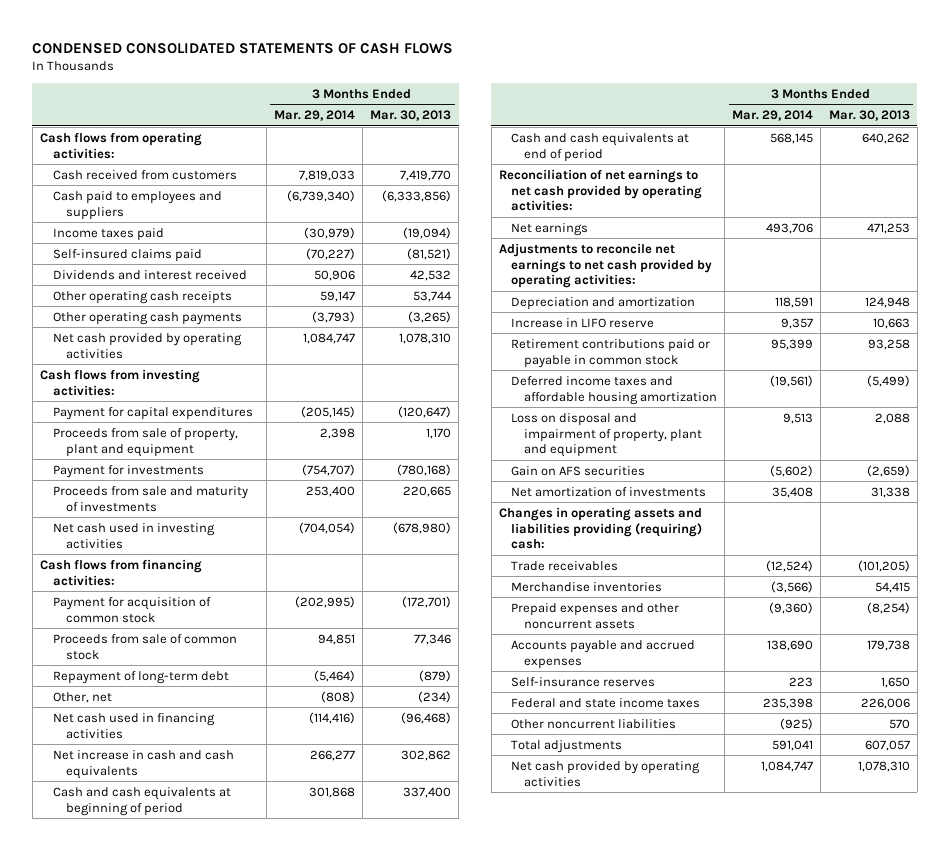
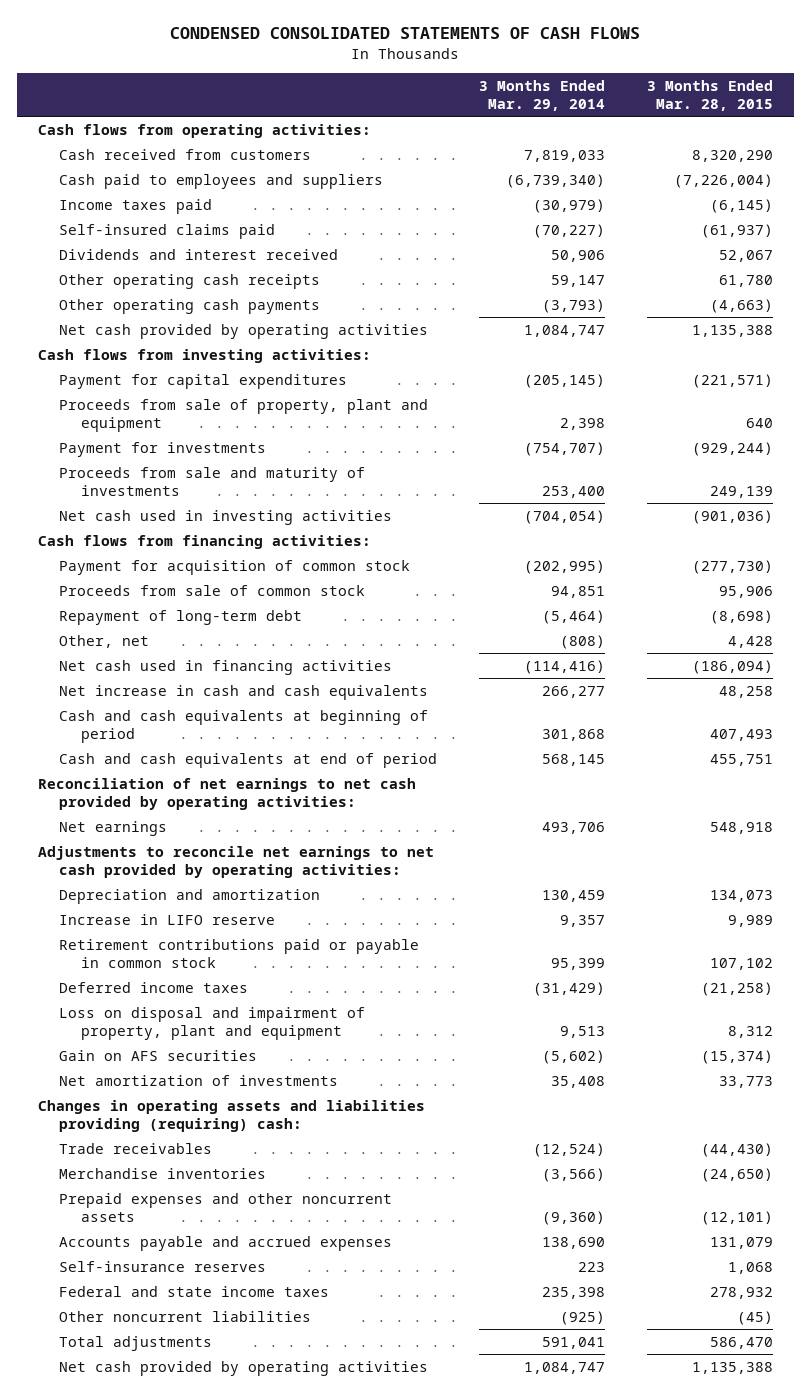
- | 3 Months Ended Mar. 29, 2014 | 3 Months Ended Mar. 30, 2013
+ | 3 Months Ended Mar. 29, 2014 | 3 Months Ended Mar. 28, 2015
- Depreciation and amortization | 118,591 | 124,948
+ Depreciation and amortization | 130,459 | 134,073
- Deferred income taxes and affordable housing amortization | (19,561) | (5,499)
+ Deferred income taxes | (31,429) | (21,258)

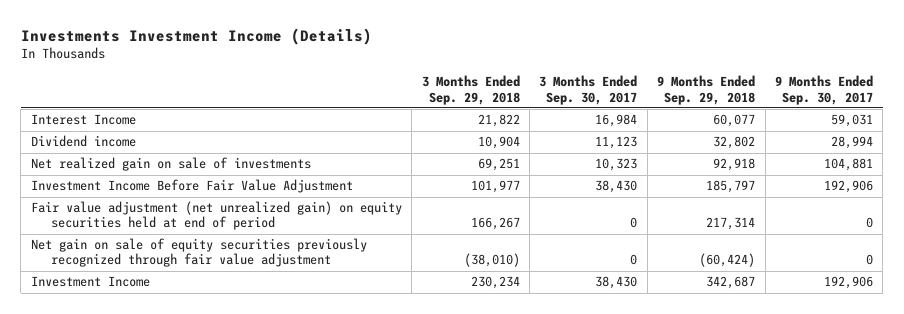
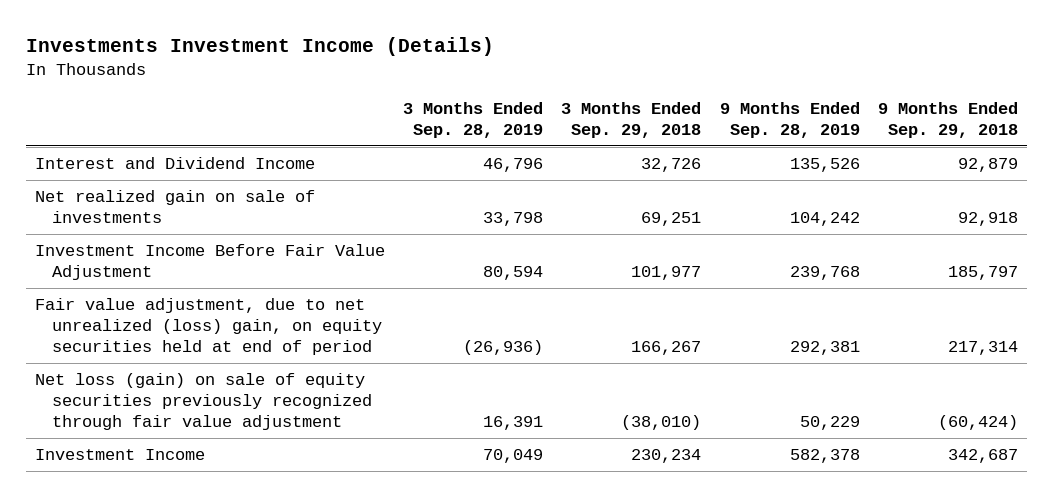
- | 3 Months Ended Sep. 29, 2018 | 3 Months Ended Sep. 30, 2017 | 9 Months Ended Sep. 29, 2018 | 9 Months Ended Sep. 30, 2017
+ | 3 Months Ended Sep. 28, 2019 | 3 Months Ended Sep. 29, 2018 | 9 Months Ended Sep. 28, 2019 | 9 Months Ended Sep. 29, 2018
- Interest Income | 21,822 | 16,984 | 60,077 | 59,031
- Dividend income | 10,904 | 11,123 | 32,802 | 28,994
+ Interest and Dividend Income | 46,796 | 32,726 | 135,526 | 92,879
- Fair value adjustment (net unrealized gain) on equity securities held at end of period | 166,267 | 0 | 217,314 | 0
- Net gain on sale of equity securities previously recognized through fair value adjustment | (38,010) | 0 | (60,424) | 0
+ Fair value adjustment, due to net unrealized (loss) gain, on equity securities held at end of period | (26,936) | 166,267 | 292,381 | 217,314
+ Net loss (gain) on sale of equity securities previously recognized through fair value adjustment | 16,391 | (38,010) | 50,229 | (60,424)

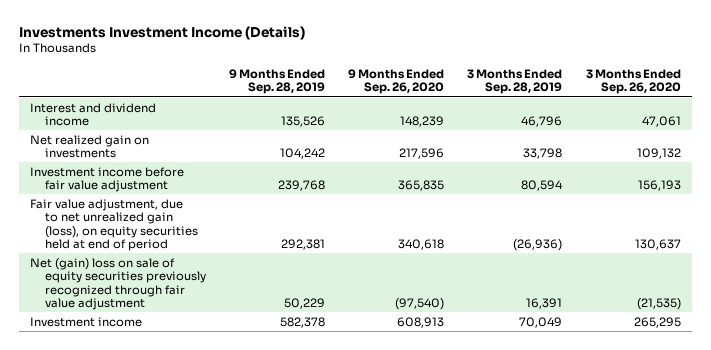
- | 3 Months Ended Sep. 28, 2019 | 3 Months Ended Sep. 29, 2018 | 9 Months Ended Sep. 28, 2019 | 9 Months Ended Sep. 29, 2018
+ | 9 Months Ended Sep. 28, 2019 | 9 Months Ended Sep. 26, 2020 | 3 Months Ended Sep. 28, 2019 | 3 Months Ended Sep. 26, 2020
- Interest and Dividend Income | 46,796 | 32,726 | 135,526 | 92,879
- Net realized gain on sale of investments | 33,798 | 69,251 | 104,242 | 92,918
- Investment Income Before Fair Value Adjustment | 80,594 | 101,977 | 239,768 | 185,797
- Fair value adjustment, due to net unrealized (loss) gain, on equity securities held at end of period | (26,936) | 166,267 | 292,381 | 217,314
- Net loss (gain) on sale of equity securities previously recognized through fair value adjustment | 16,391 | (38,010) | 50,229 | (60,424)
- Investment Income | 70,049 | 230,234 | 582,378 | 342,687
+ Interest and dividend income | 135,526 | 148,239 | 46,796 | 47,061
+ Net realized gain on investments | 104,242 | 217,596 | 33,798 | 109,132
+ Investment income before fair value adjustment | 239,768 | 365,835 | 80,594 | 156,193
+ Fair value adjustment, due to net unrealized gain (loss), on equity securities held at end of period | 292,381 | 340,618 | (26,936) | 130,637
+ Net (gain) loss on sale of equity securities previously recognized through fair value adjustment | 50,229 | (97,540) | 16,391 | (21,535)
+ Investment income | 582,378 | 608,913 | 70,049 | 265,295

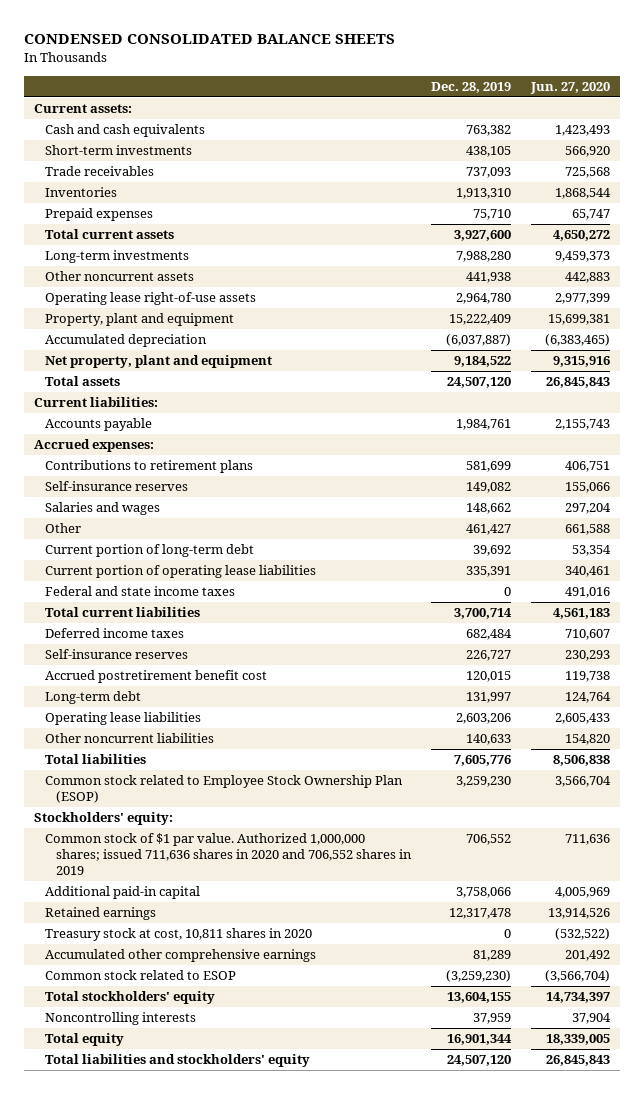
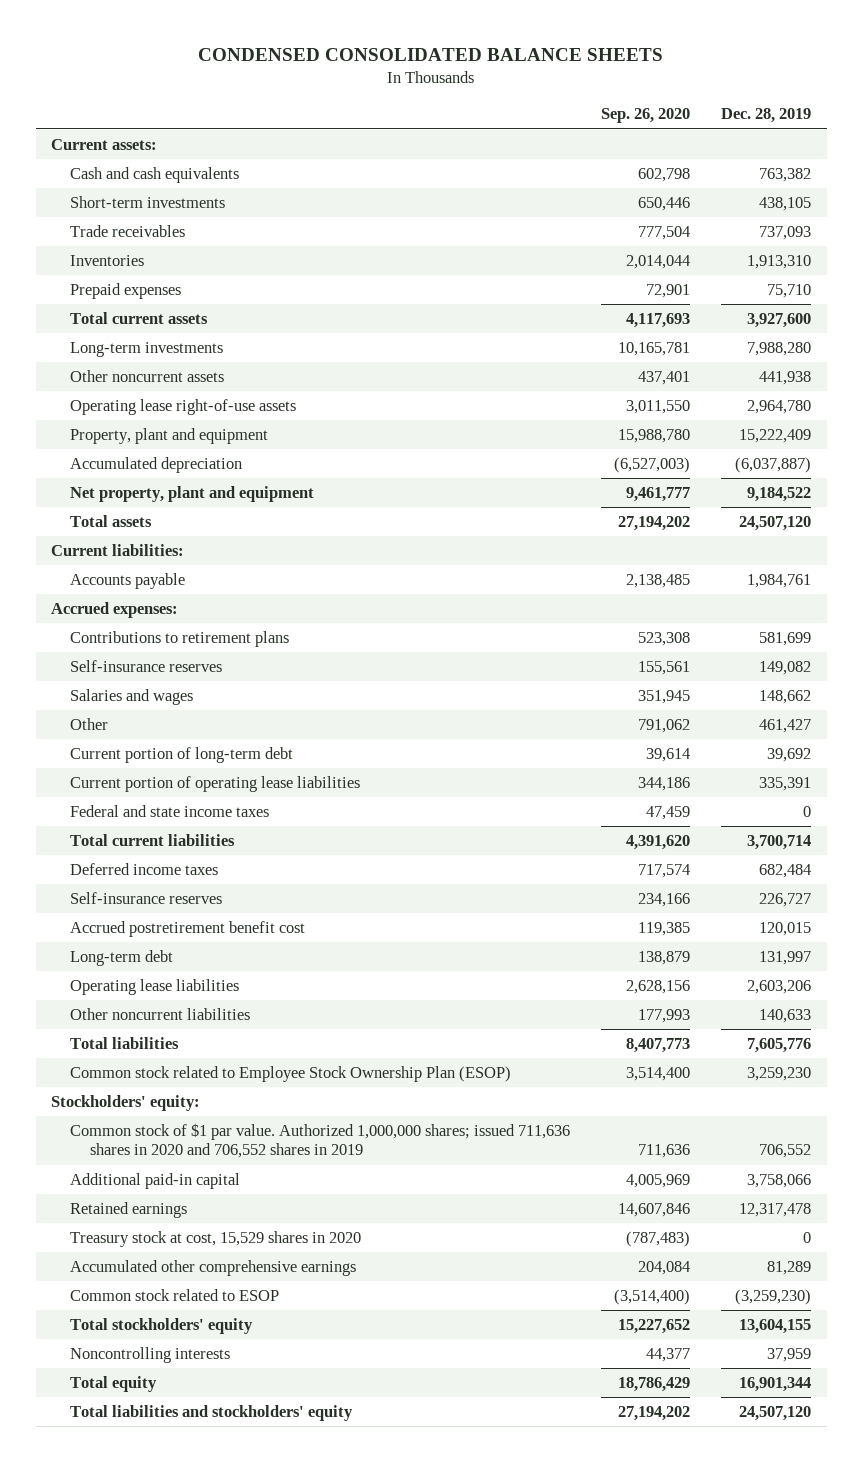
- | Dec. 28, 2019 | Jun. 27, 2020
+ | Sep. 26, 2020 | Dec. 28, 2019
- Treasury stock at cost, 10,811 shares in 2020 | 0 | (532,522)
+ Treasury stock at cost, 15,529 shares in 2020 | (787,483) | 0

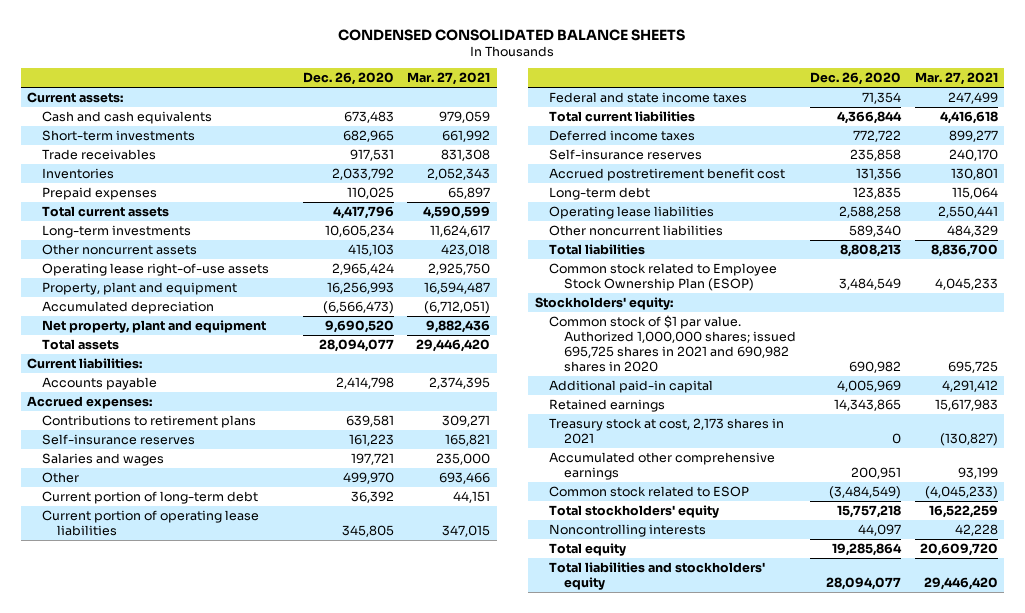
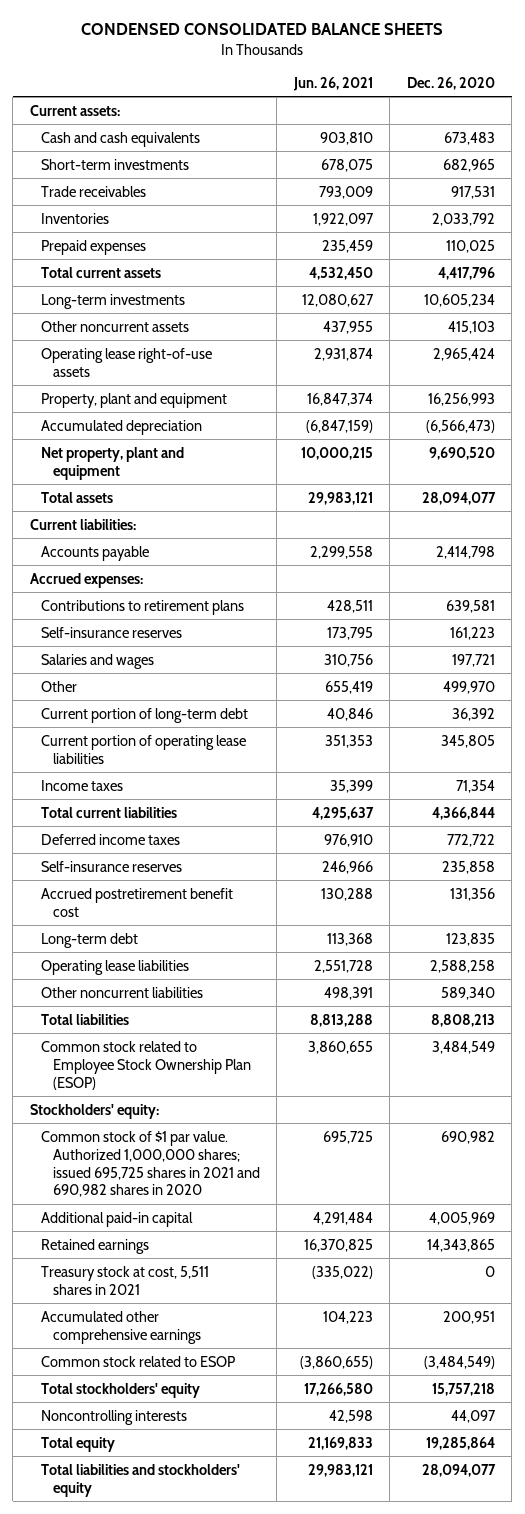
- | Dec. 26, 2020 | Mar. 27, 2021
+ | Jun. 26, 2021 | Dec. 26, 2020
- Federal and state income taxes | 71,354 | 247,499
+ Income taxes | 35,399 | 71,354
- Treasury stock at cost, 2,173 shares in 2021 | 0 | (130,827)
+ Treasury stock at cost, 5,511 shares in 2021 | (335,022) | 0

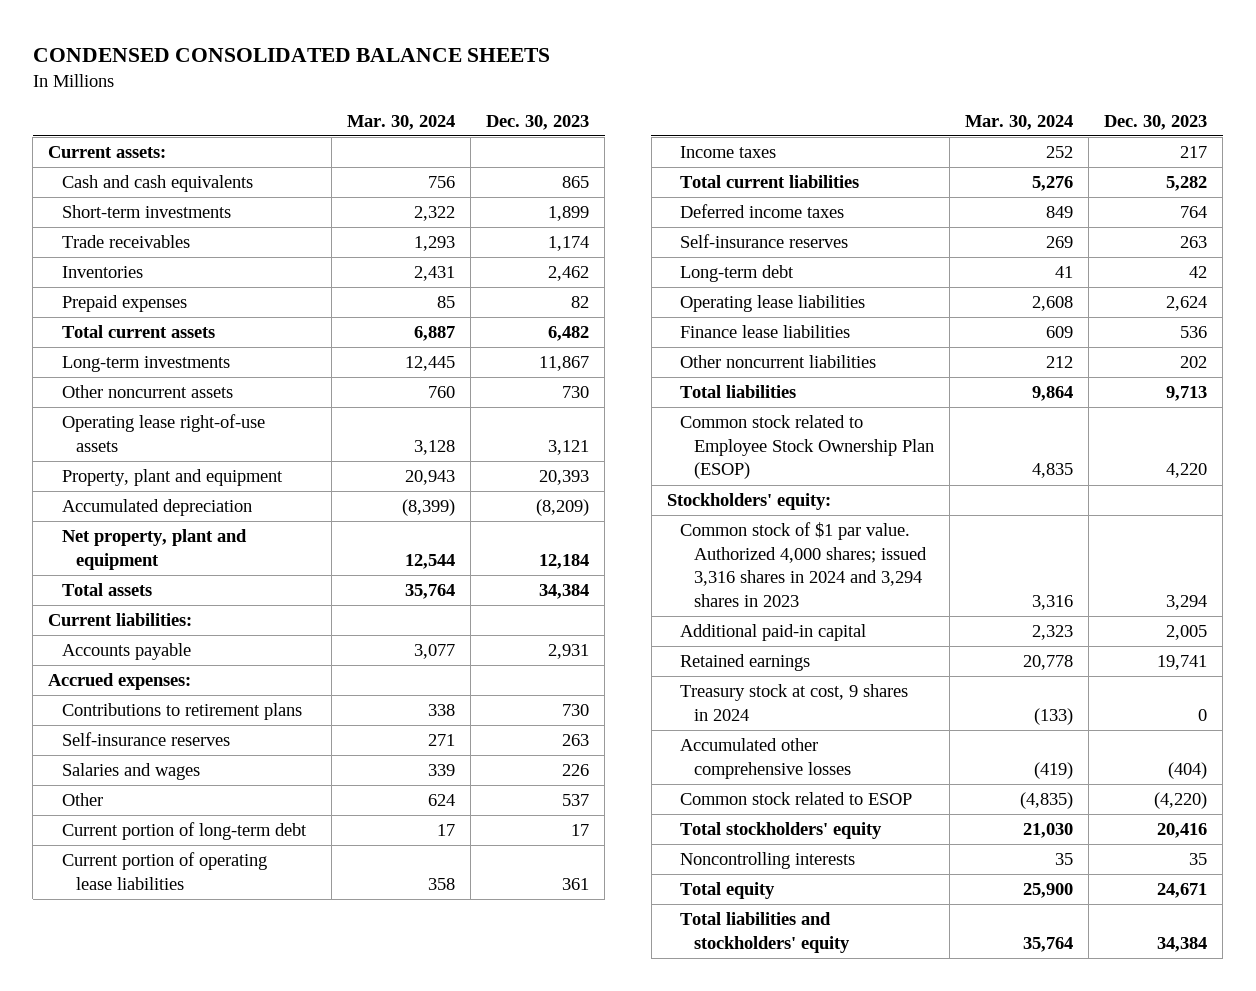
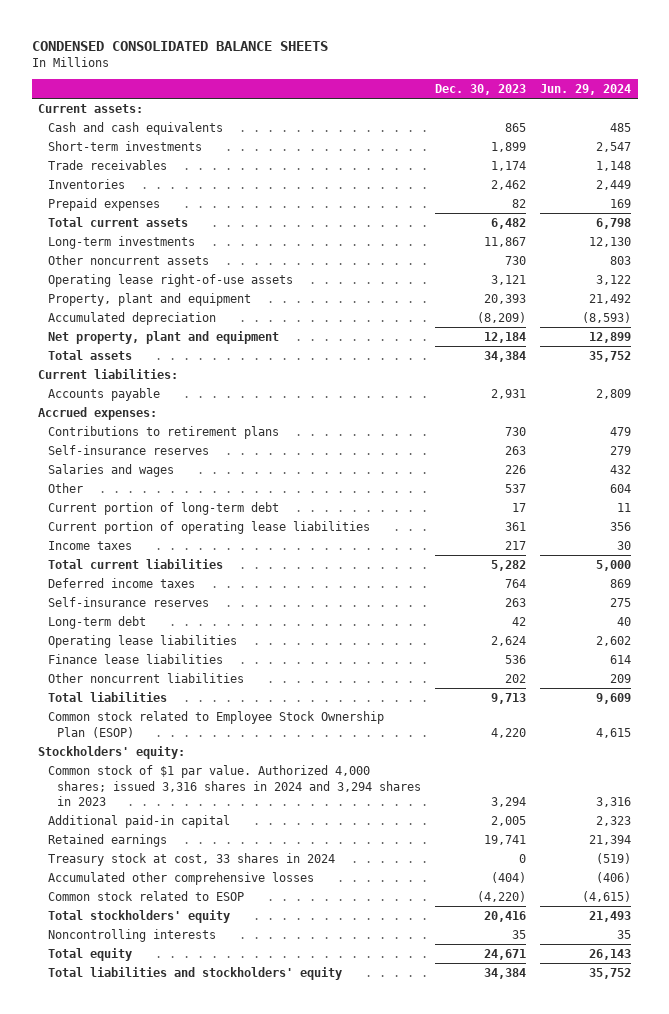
- | Mar. 30, 2024 | Dec. 30, 2023
+ | Dec. 30, 2023 | Jun. 29, 2024
- Treasury stock at cost, 9 shares in 2024 | (133) | 0
+ Treasury stock at cost, 33 shares in 2024 | 0 | (519)

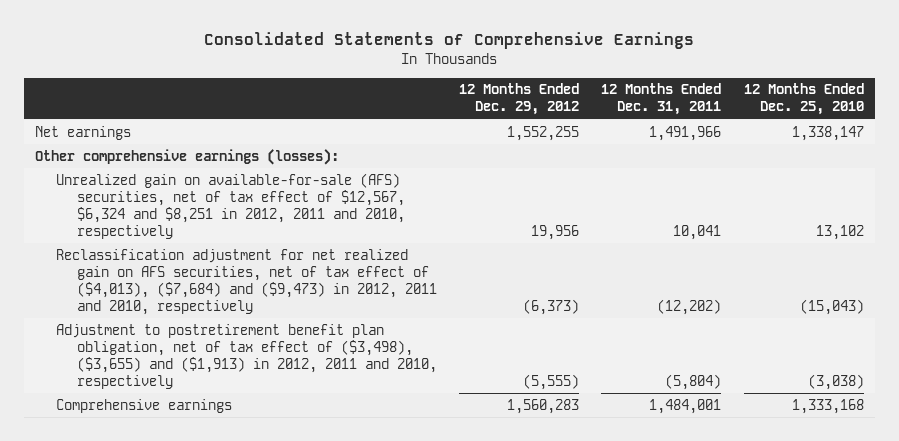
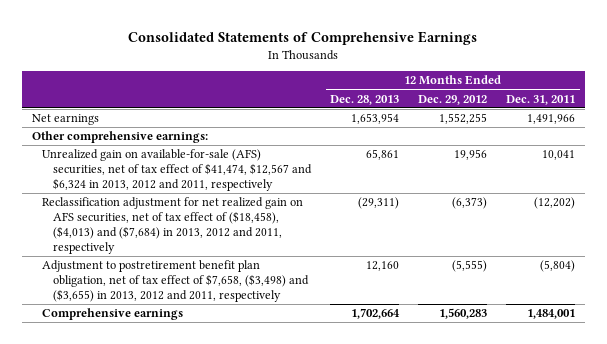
- | 12 Months Ended Dec. 29, 2012 | 12 Months Ended Dec. 31, 2011 | 12 Months Ended Dec. 25, 2010
+ | 12 Months Ended Dec. 28, 2013 | 12 Months Ended Dec. 29, 2012 | 12 Months Ended Dec. 31, 2011
- Other comprehensive earnings (losses):
- Unrealized gain on available-for-sale (AFS) securities, net of tax effect of $12,567, $6,324 and $8,251 in 2012, 2011 and 2010, respectively | 19,956 | 10,041 | 13,102
- Reclassification adjustment for net realized gain on AFS securities, net of tax effect of ($4,013), ($7,684) and ($9,473) in 2012, 2011 and 2010, respectively | (6,373) | (12,202) | (15,043)
- Adjustment to postretirement benefit plan obligation, net of tax effect of ($3,498), ($3,655) and ($1,913) in 2012, 2011 and 2010, respectively | (5,555) | (5,804) | (3,038)
+ Other comprehensive earnings:
+ Unrealized gain on available-for-sale (AFS) securities, net of tax effect of $41,474, $12,567 and $6,324 in 2013, 2012 and 2011, respectively | 65,861 | 19,956 | 10,041
+ Reclassification adjustment for net realized gain on AFS securities, net of tax effect of ($18,458), ($4,013) and ($7,684) in 2013, 2012 and 2011, respectively | (29,311) | (6,373) | (12,202)
+ Adjustment to postretirement benefit plan obligation, net of tax effect of $7,658, ($3,498) and ($3,655) in 2013, 2012 and 2011, respectively | 12,160 | (5,555) | (5,804)

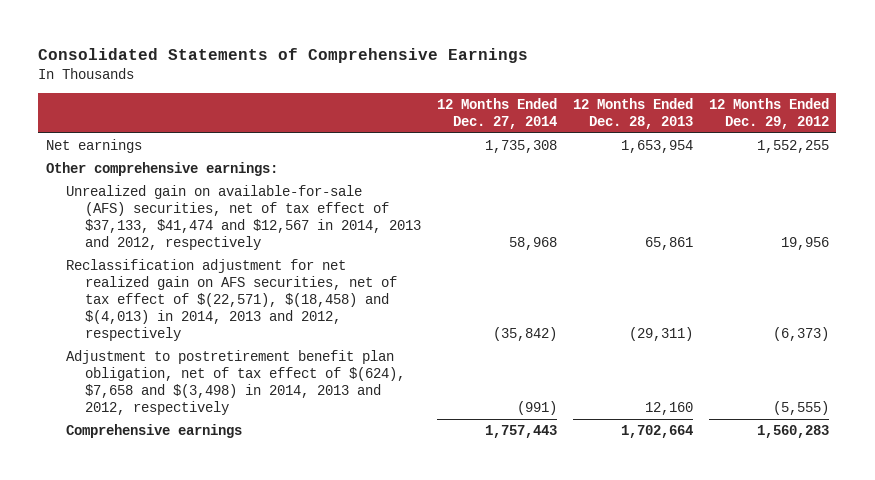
- | 12 Months Ended Dec. 28, 2013 | 12 Months Ended Dec. 29, 2012 | 12 Months Ended Dec. 31, 2011
+ | 12 Months Ended Dec. 27, 2014 | 12 Months Ended Dec. 28, 2013 | 12 Months Ended Dec. 29, 2012
- Unrealized gain on available-for-sale (AFS) securities, net of tax effect of $41,474, $12,567 and $6,324 in 2013, 2012 and 2011, respectively | 65,861 | 19,956 | 10,041
- Reclassification adjustment for net realized gain on AFS securities, net of tax effect of ($18,458), ($4,013) and ($7,684) in 2013, 2012 and 2011, respectively | (29,311) | (6,373) | (12,202)
- Adjustment to postretirement benefit plan obligation, net of tax effect of $7,658, ($3,498) and ($3,655) in 2013, 2012 and 2011, respectively | 12,160 | (5,555) | (5,804)
+ Unrealized gain on available-for-sale (AFS) securities, net of tax effect of $37,133, $41,474 and $12,567 in 2014, 2013 and 2012, respectively | 58,968 | 65,861 | 19,956
+ Reclassification adjustment for net realized gain on AFS securities, net of tax effect of $(22,571), $(18,458) and $(4,013) in 2014, 2013 and 2012, respectively | (35,842) | (29,311) | (6,373)
+ Adjustment to postretirement benefit plan obligation, net of tax effect of $(624), $7,658 and $(3,498) in 2014, 2013 and 2012, respectively | (991) | 12,160 | (5,555)

